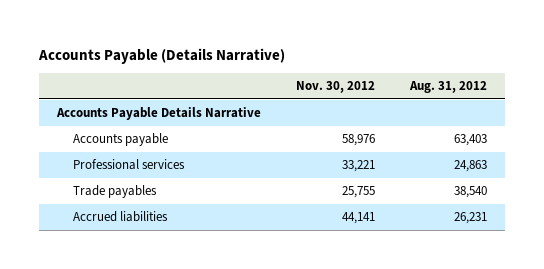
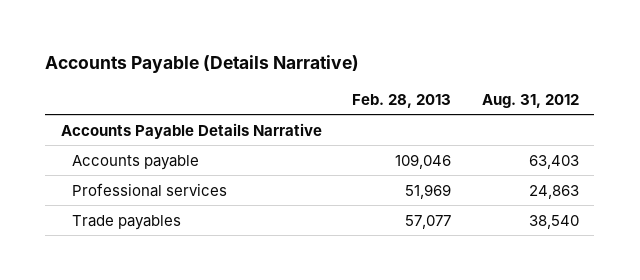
- | Nov. 30, 2012 | Aug. 31, 2012
+ | Feb. 28, 2013 | Aug. 31, 2012
- Accrued liabilities | 44,141 | 26,231

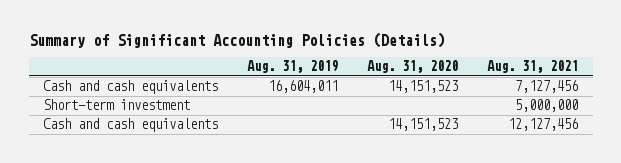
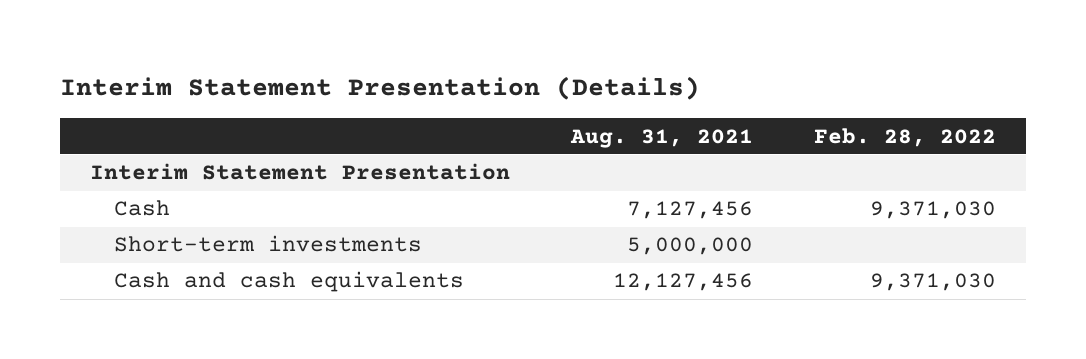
- Summary of Significant Accounting Policies (Details)
+ Interim Statement Presentation (Details)
- | Aug. 31, 2019 | Aug. 31, 2020 | Aug. 31, 2021
+ | Aug. 31, 2021 | Feb. 28, 2022
- Cash and cash equivalents | 16,604,011 | 14,151,523 | 7,127,456
- Short-term investment | | | 5,000,000
+ Interim Statement Presentation
+ Cash | 7,127,456 | 9,371,030
+ Short-term investments | 5,000,000 |

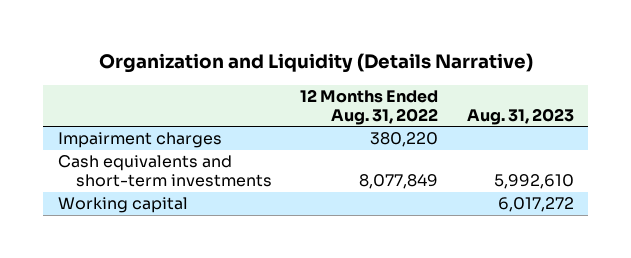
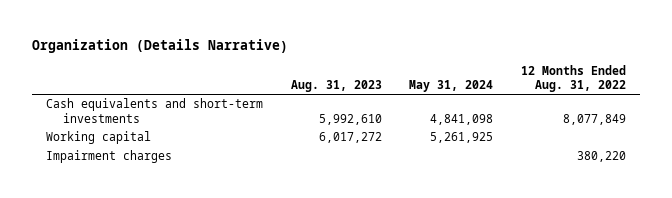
- Organization and Liquidity (Details Narrative)
+ Organization (Details Narrative)
- | 12 Months Ended Aug. 31, 2022 | Aug. 31, 2023
+ | Aug. 31, 2023 | May 31, 2024 | 12 Months Ended Aug. 31, 2022
moved down: Impairment charges | | | 380,220

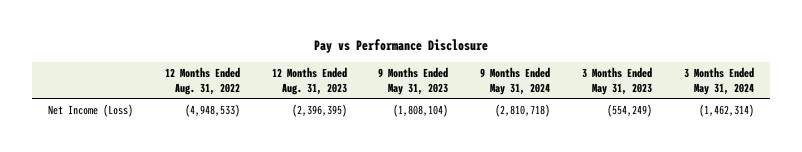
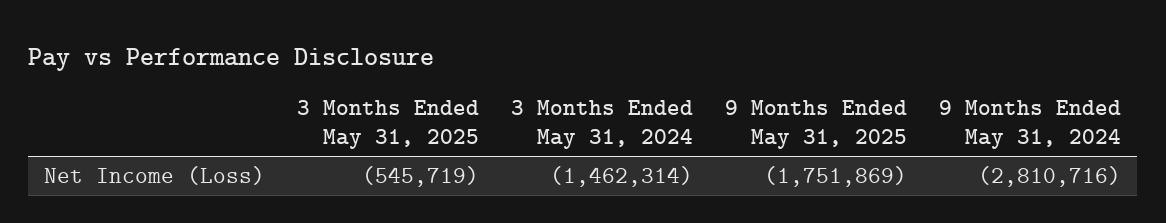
- | 12 Months Ended Aug. 31, 2022 | 12 Months Ended Aug. 31, 2023 | 9 Months Ended May 31, 2023 | 9 Months Ended May 31, 2024 | 3 Months Ended May 31, 2023 | 3 Months Ended May 31, 2024
+ | 3 Months Ended May 31, 2025 | 3 Months Ended May 31, 2024 | 9 Months Ended May 31, 2025 | 9 Months Ended May 31, 2024
- Net Income (Loss) | (4,948,533) | (2,396,395) | (1,808,104) | (2,810,718) | (554,249) | (1,462,314)
+ Net Income (Loss) | (545,719) | (1,462,314) | (1,751,869) | (2,810,716)

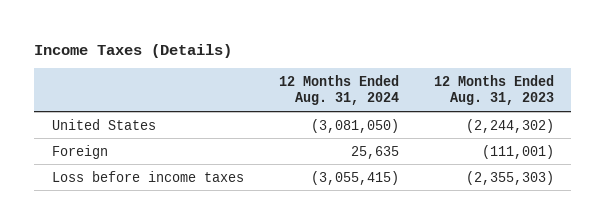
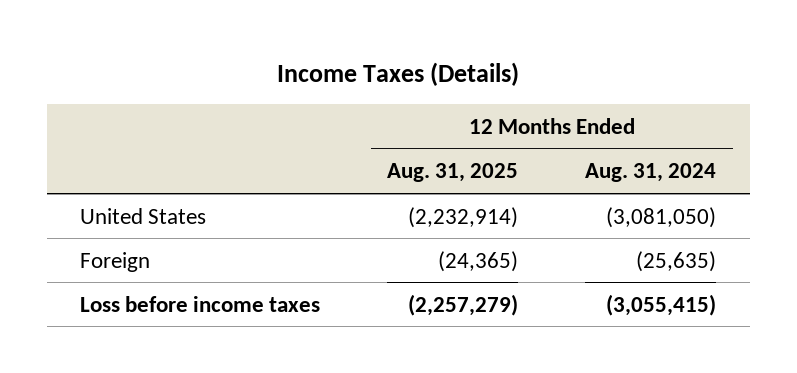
- | 12 Months Ended Aug. 31, 2024 | 12 Months Ended Aug. 31, 2023
+ | 12 Months Ended Aug. 31, 2025 | 12 Months Ended Aug. 31, 2024
- Foreign | 25,635 | (111,001)
+ Foreign | (24,365) | (25,635)

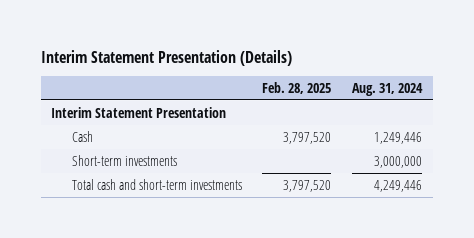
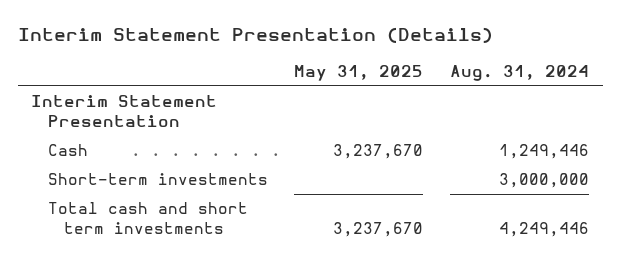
- | Feb. 28, 2025 | Aug. 31, 2024
+ | May 31, 2025 | Aug. 31, 2024
- Total cash and short-term investments | 3,797,520 | 4,249,446
+ Total cash and short term investments | 3,237,670 | 4,249,446

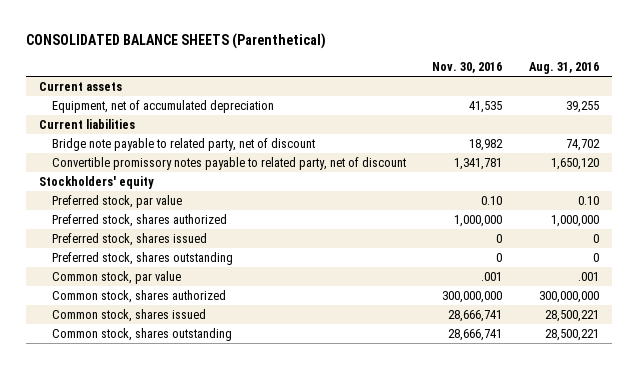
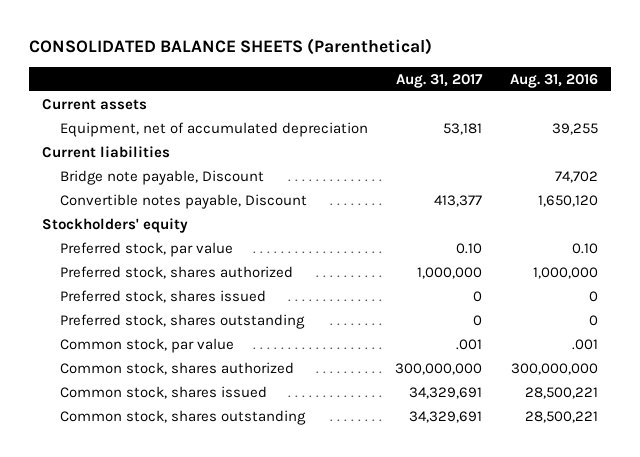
- | Nov. 30, 2016 | Aug. 31, 2016
+ | Aug. 31, 2017 | Aug. 31, 2016
- Bridge note payable to related party, net of discount | 18,982 | 74,702
- Convertible promissory notes payable to related party, net of discount | 1,341,781 | 1,650,120
+ Bridge note payable, Discount | | 74,702
+ Convertible notes payable, Discount | 413,377 | 1,650,120

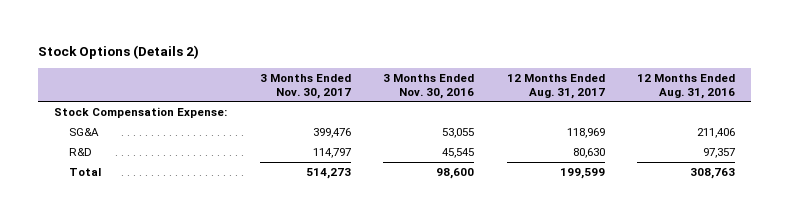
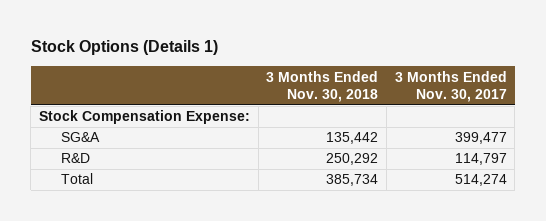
- Stock Options (Details 2)
+ Stock Options (Details 1)
- | 3 Months Ended Nov. 30, 2017 | 3 Months Ended Nov. 30, 2016 | 12 Months Ended Aug. 31, 2017 | 12 Months Ended Aug. 31, 2016
+ | 3 Months Ended Nov. 30, 2018 | 3 Months Ended Nov. 30, 2017
- SG&A | 399,476 | 53,055 | 118,969 | 211,406
+ SG&A | 135,442 | 399,477
- Total | 514,273 | 98,600 | 199,599 | 308,763
+ Total | 385,734 | 514,274

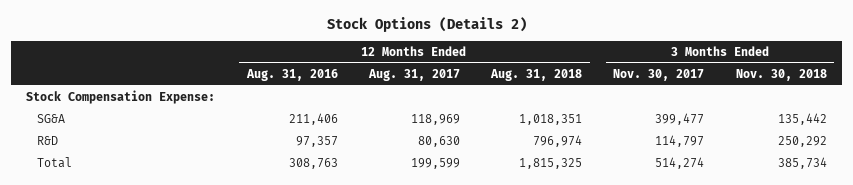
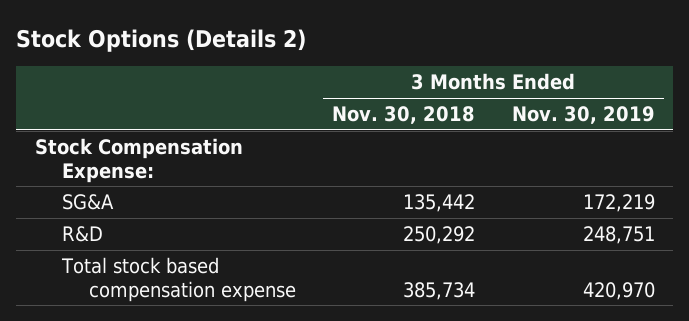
- | 12 Months Ended Aug. 31, 2016 | 12 Months Ended Aug. 31, 2017 | 12 Months Ended Aug. 31, 2018 | 3 Months Ended Nov. 30, 2017 | 3 Months Ended Nov. 30, 2018
+ | 3 Months Ended Nov. 30, 2018 | 3 Months Ended Nov. 30, 2019
- Total | 308,763 | 199,599 | 1,815,325 | 514,274 | 385,734
+ Total stock based compensation expense | 385,734 | 420,970

